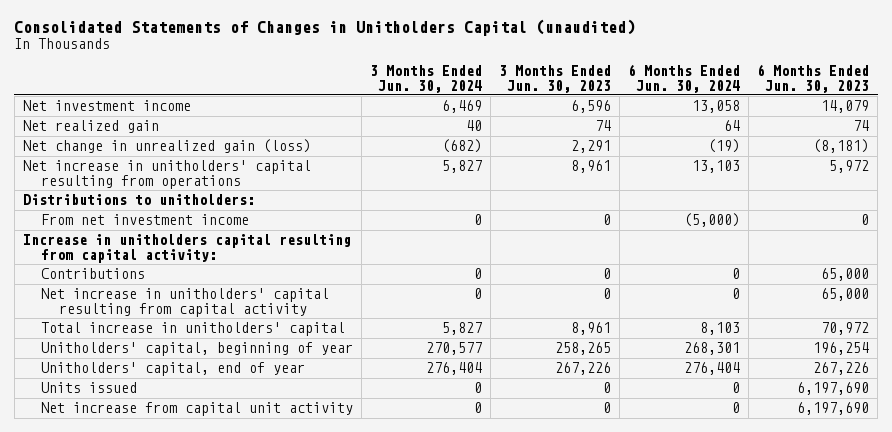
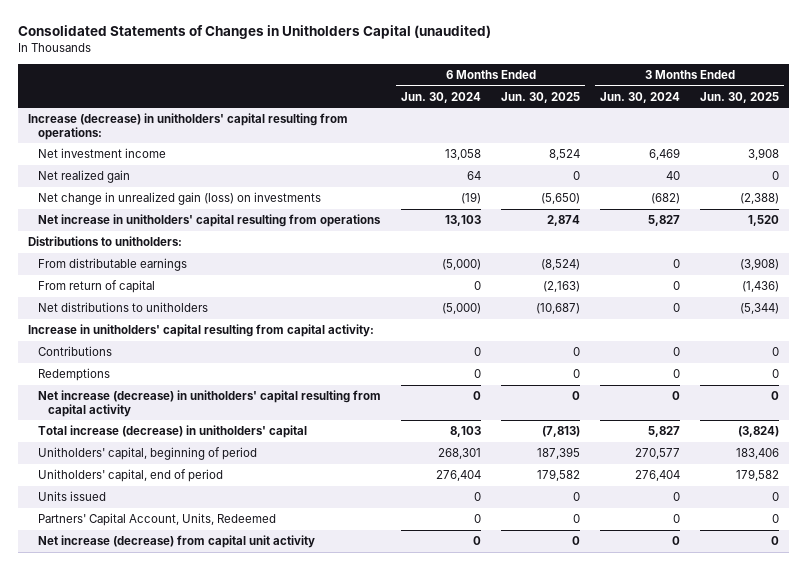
- | 3 Months Ended Jun. 30, 2024 | 3 Months Ended Jun. 30, 2023 | 6 Months Ended Jun. 30, 2024 | 6 Months Ended Jun. 30, 2023
+ | 6 Months Ended Jun. 30, 2024 | 6 Months Ended Jun. 30, 2025 | 3 Months Ended Jun. 30, 2024 | 3 Months Ended Jun. 30, 2025
+ Increase (decrease) in unitholders' capital resulting from operations:
- Net change in unrealized gain (loss) | (682) | 2,291 | (19) | (8,181)
+ Net change in unrealized gain (loss) on investments | (19) | (5,650) | (682) | (2,388)
- From net investment income | 0 | 0 | (5,000) | 0
- Increase in unitholders capital resulting from capital activity:
+ From distributable earnings | (5,000) | (8,524) | 0 | (3,908)
+ From return of capital | 0 | (2,163) | 0 | (1,436)
+ Net distributions to unitholders | (5,000) | (10,687) | 0 | (5,344)
+ Increase in unitholders' capital resulting from capital activity:
- Net increase in unitholders' capital resulting from capital activity | 0 | 0 | 0 | 65,000
- Total increase in unitholders' capital | 5,827 | 8,961 | 8,103 | 70,972
- Unitholders' capital, beginning of year | 270,577 | 258,265 | 268,301 | 196,254
- Unitholders' capital, end of year | 276,404 | 267,226 | 276,404 | 267,226
+ Redemptions | 0 | 0 | 0 | 0
+ Net increase (decrease) in unitholders' capital resulting from capital activity | 0 | 0 | 0 | 0
+ Total increase (decrease) in unitholders' capital | 8,103 | (7,813) | 5,827 | (3,824)
+ Unitholders' capital, beginning of period | 268,301 | 187,395 | 270,577 | 183,406
+ Unitholders' capital, end of period | 276,404 | 179,582 | 276,404 | 179,582
- Net increase from capital unit activity | 0 | 0 | 0 | 6,197,690
+ Partners' Capital Account, Units, Redeemed | 0 | 0 | 0 | 0
+ Net increase (decrease) from capital unit activity | 0 | 0 | 0 | 0

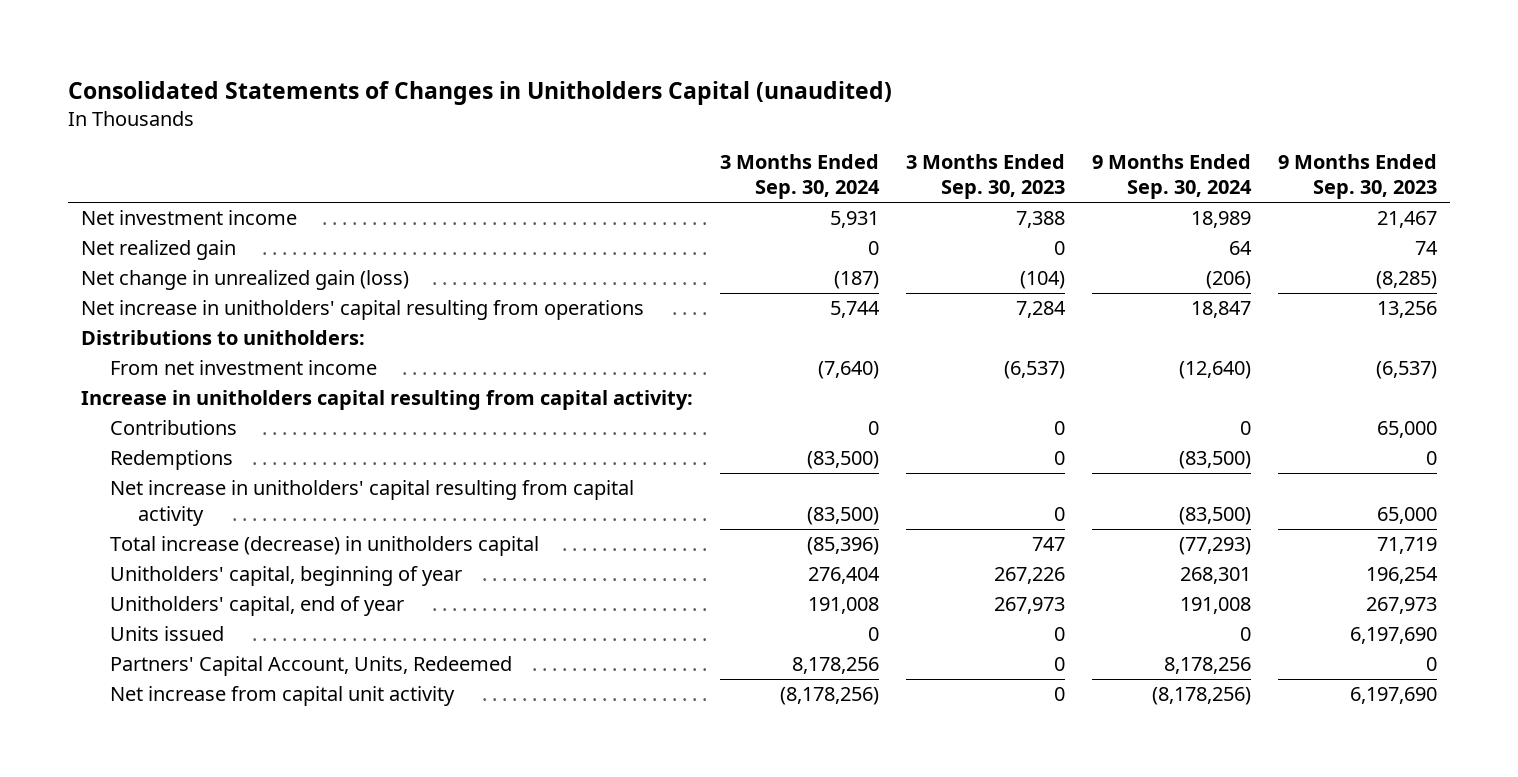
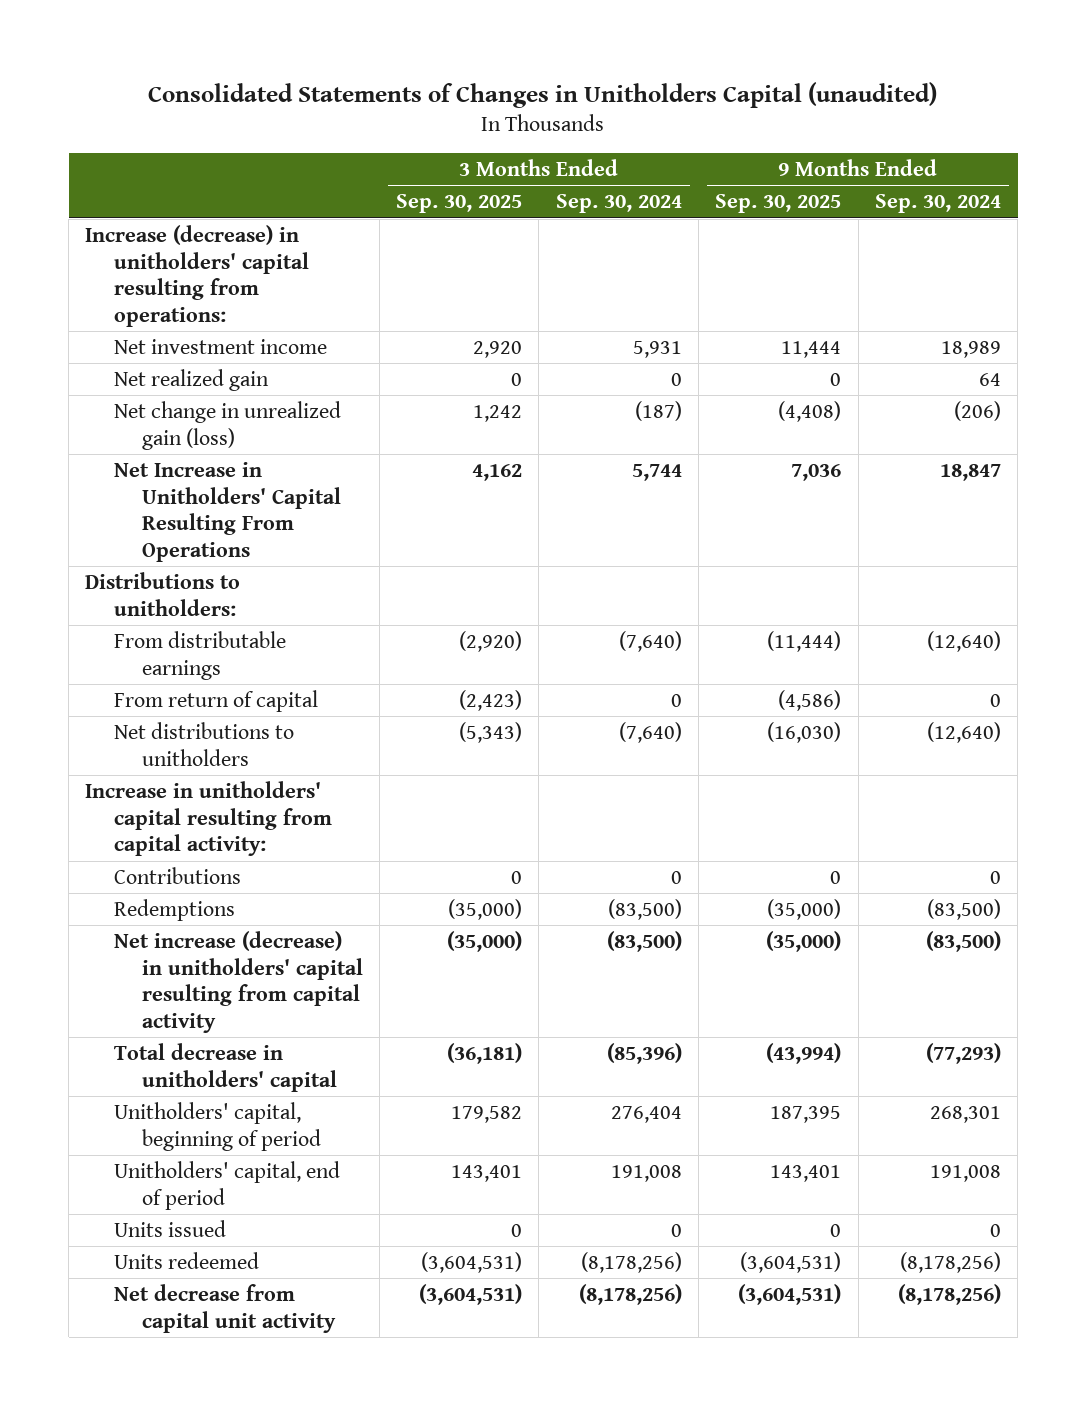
- | 3 Months Ended Sep. 30, 2024 | 3 Months Ended Sep. 30, 2023 | 9 Months Ended Sep. 30, 2024 | 9 Months Ended Sep. 30, 2023
+ | 3 Months Ended Sep. 30, 2025 | 3 Months Ended Sep. 30, 2024 | 9 Months Ended Sep. 30, 2025 | 9 Months Ended Sep. 30, 2024
+ Increase (decrease) in unitholders' capital resulting from operations:
- Net increase in unitholders' capital resulting from operations | 5,744 | 7,284 | 18,847 | 13,256
+ Net Increase in Unitholders' Capital Resulting From Operations | 4,162 | 5,744 | 7,036 | 18,847
- From net investment income | (7,640) | (6,537) | (12,640) | (6,537)
- Increase in unitholders capital resulting from capital activity:
+ From distributable earnings | (2,920) | (7,640) | (11,444) | (12,640)
+ From return of capital | (2,423) | 0 | (4,586) | 0
+ Net distributions to unitholders | (5,343) | (7,640) | (16,030) | (12,640)
+ Increase in unitholders' capital resulting from capital activity:
- Net increase in unitholders' capital resulting from capital activity | (83,500) | 0 | (83,500) | 65,000
- Total increase (decrease) in unitholders capital | (85,396) | 747 | (77,293) | 71,719
- Unitholders' capital, beginning of year | 276,404 | 267,226 | 268,301 | 196,254
- Unitholders' capital, end of year | 191,008 | 267,973 | 191,008 | 267,973
+ Net increase (decrease) in unitholders' capital resulting from capital activity | (35,000) | (83,500) | (35,000) | (83,500)
+ Total decrease in unitholders' capital | (36,181) | (85,396) | (43,994) | (77,293)
+ Unitholders' capital, beginning of period | 179,582 | 276,404 | 187,395 | 268,301
+ Unitholders' capital, end of period | 143,401 | 191,008 | 143,401 | 191,008
- Partners' Capital Account, Units, Redeemed | 8,178,256 | 0 | 8,178,256 | 0
- Net increase from capital unit activity | (8,178,256) | 0 | (8,178,256) | 6,197,690
+ Units redeemed | (3,604,531) | (8,178,256) | (3,604,531) | (8,178,256)
+ Net decrease from capital unit activity | (3,604,531) | (8,178,256) | (3,604,531) | (8,178,256)

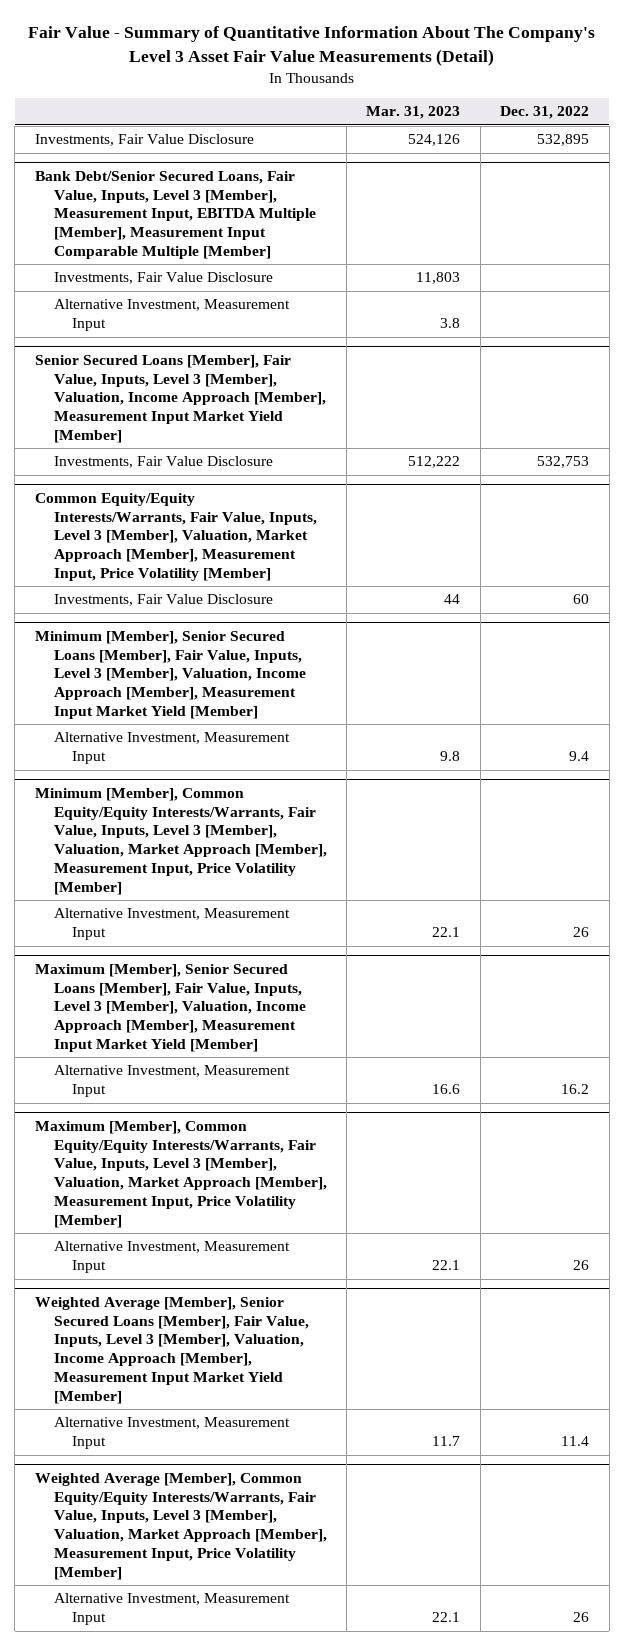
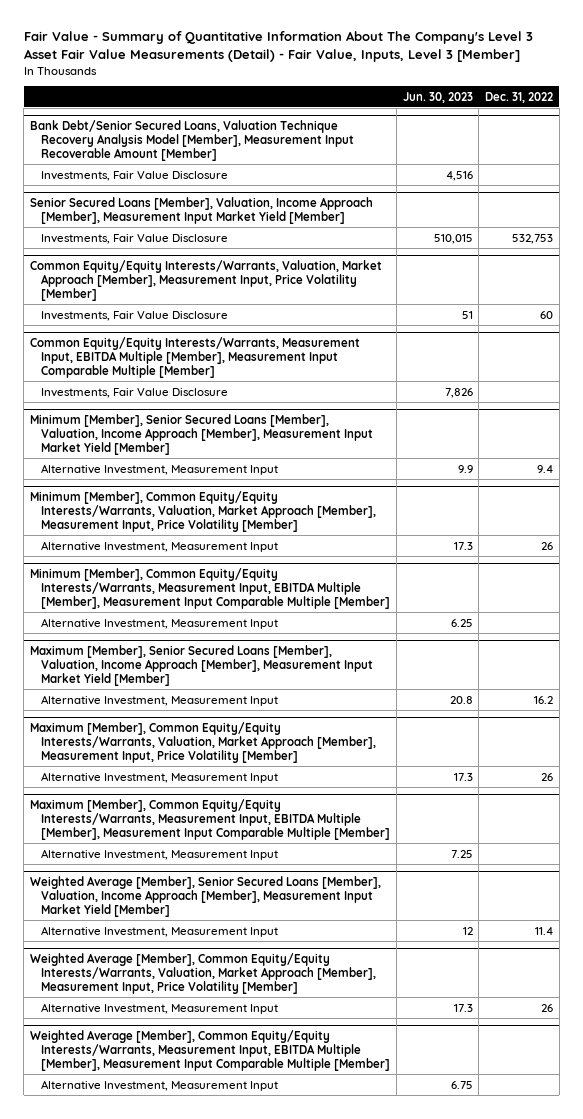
- Fair Value - Summary of Quantitative Information About The Company's Level 3 Asset Fair Value Measurements (Detail)
+ Fair Value - Summary of Quantitative Information About The Company's Level 3 Asset Fair Value Measurements (Detail) - Fair Value, Inputs, Level 3 [Member]
- | Mar. 31, 2023 | Dec. 31, 2022
+ | Jun. 30, 2023 | Dec. 31, 2022
- Investments, Fair Value Disclosure | 524,126 | 532,895
- Bank Debt/Senior Secured Loans, Fair Value, Inputs, Level 3 [Member], Measurement Input, EBITDA Multiple [Member], Measurement Input Comparable Multiple [Member]
+ Bank Debt/Senior Secured Loans, Valuation Technique Recovery Analysis Model [Member], Measurement Input Recoverable Amount [Member]
- Alternative Investment, Measurement Input | 3.8 |
- Senior Secured Loans [Member], Fair Value, Inputs, Level 3 [Member], Valuation, Income Approach [Member], Measurement Input Market Yield [Member]
+ Senior Secured Loans [Member], Valuation, Income Approach [Member], Measurement Input Market Yield [Member]
- Common Equity/Equity Interests/Warrants, Fair Value, Inputs, Level 3 [Member], Valuation, Market Approach [Member], Measurement Input, Price Volatility [Member]
+ Common Equity/Equity Interests/Warrants, Valuation, Market Approach [Member], Measurement Input, Price Volatility [Member]
- Minimum [Member], Senior Secured Loans [Member], Fair Value, Inputs, Level 3 [Member], Valuation, Income Approach [Member], Measurement Input Market Yield [Member]
+ Common Equity/Equity Interests/Warrants, Measurement Input, EBITDA Multiple [Member], Measurement Input Comparable Multiple [Member]
+ Investments, Fair Value Disclosure | 7,826 |
+ Minimum [Member], Senior Secured Loans [Member], Valuation, Income Approach [Member], Measurement Input Market Yield [Member]
- Minimum [Member], Common Equity/Equity Interests/Warrants, Fair Value, Inputs, Level 3 [Member], Valuation, Market Approach [Member], Measurement Input, Price Volatility [Member]
+ Minimum [Member], Common Equity/Equity Interests/Warrants, Valuation, Market Approach [Member], Measurement Input, Price Volatility [Member]
- Maximum [Member], Senior Secured Loans [Member], Fair Value, Inputs, Level 3 [Member], Valuation, Income Approach [Member], Measurement Input Market Yield [Member]
+ Minimum [Member], Common Equity/Equity Interests/Warrants, Measurement Input, EBITDA Multiple [Member], Measurement Input Comparable Multiple [Member]
+ Alternative Investment, Measurement Input | 6.25 |
+ Maximum [Member], Senior Secured Loans [Member], Valuation, Income Approach [Member], Measurement Input Market Yield [Member]
- Maximum [Member], Common Equity/Equity Interests/Warrants, Fair Value, Inputs, Level 3 [Member], Valuation, Market Approach [Member], Measurement Input, Price Volatility [Member]
+ Maximum [Member], Common Equity/Equity Interests/Warrants, Valuation, Market Approach [Member], Measurement Input, Price Volatility [Member]
- Weighted Average [Member], Senior Secured Loans [Member], Fair Value, Inputs, Level 3 [Member], Valuation, Income Approach [Member], Measurement Input Market Yield [Member]
+ Maximum [Member], Common Equity/Equity Interests/Warrants, Measurement Input, EBITDA Multiple [Member], Measurement Input Comparable Multiple [Member]
+ Alternative Investment, Measurement Input | 7.25 |
+ Weighted Average [Member], Senior Secured Loans [Member], Valuation, Income Approach [Member], Measurement Input Market Yield [Member]
- Weighted Average [Member], Common Equity/Equity Interests/Warrants, Fair Value, Inputs, Level 3 [Member], Valuation, Market Approach [Member], Measurement Input, Price Volatility [Member]
+ Weighted Average [Member], Common Equity/Equity Interests/Warrants, Valuation, Market Approach [Member], Measurement Input, Price Volatility [Member]
+ Weighted Average [Member], Common Equity/Equity Interests/Warrants, Measurement Input, EBITDA Multiple [Member], Measurement Input Comparable Multiple [Member]
+ Alternative Investment, Measurement Input | 6.75 |

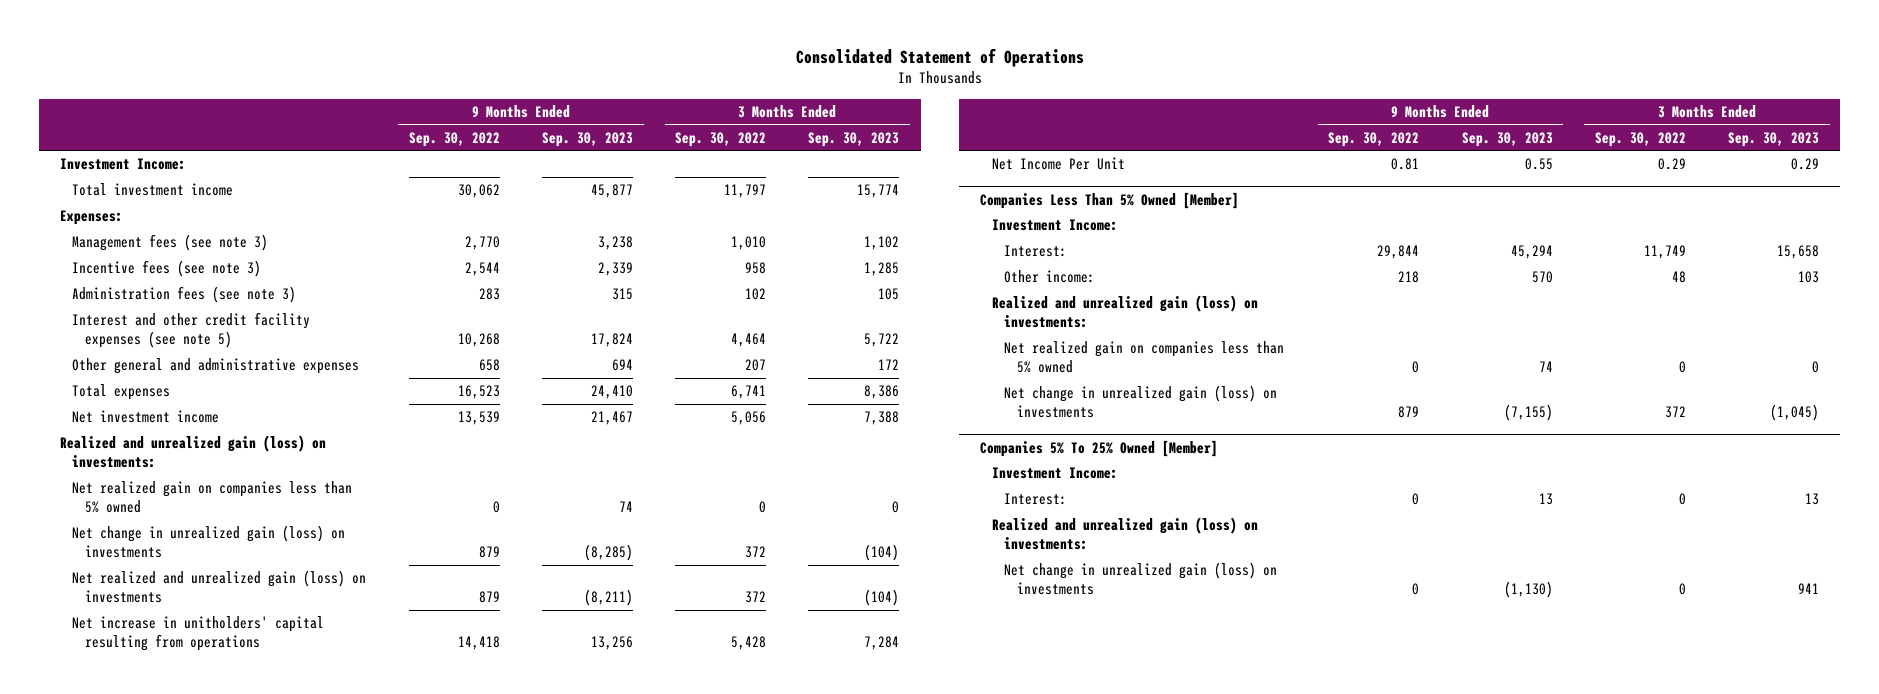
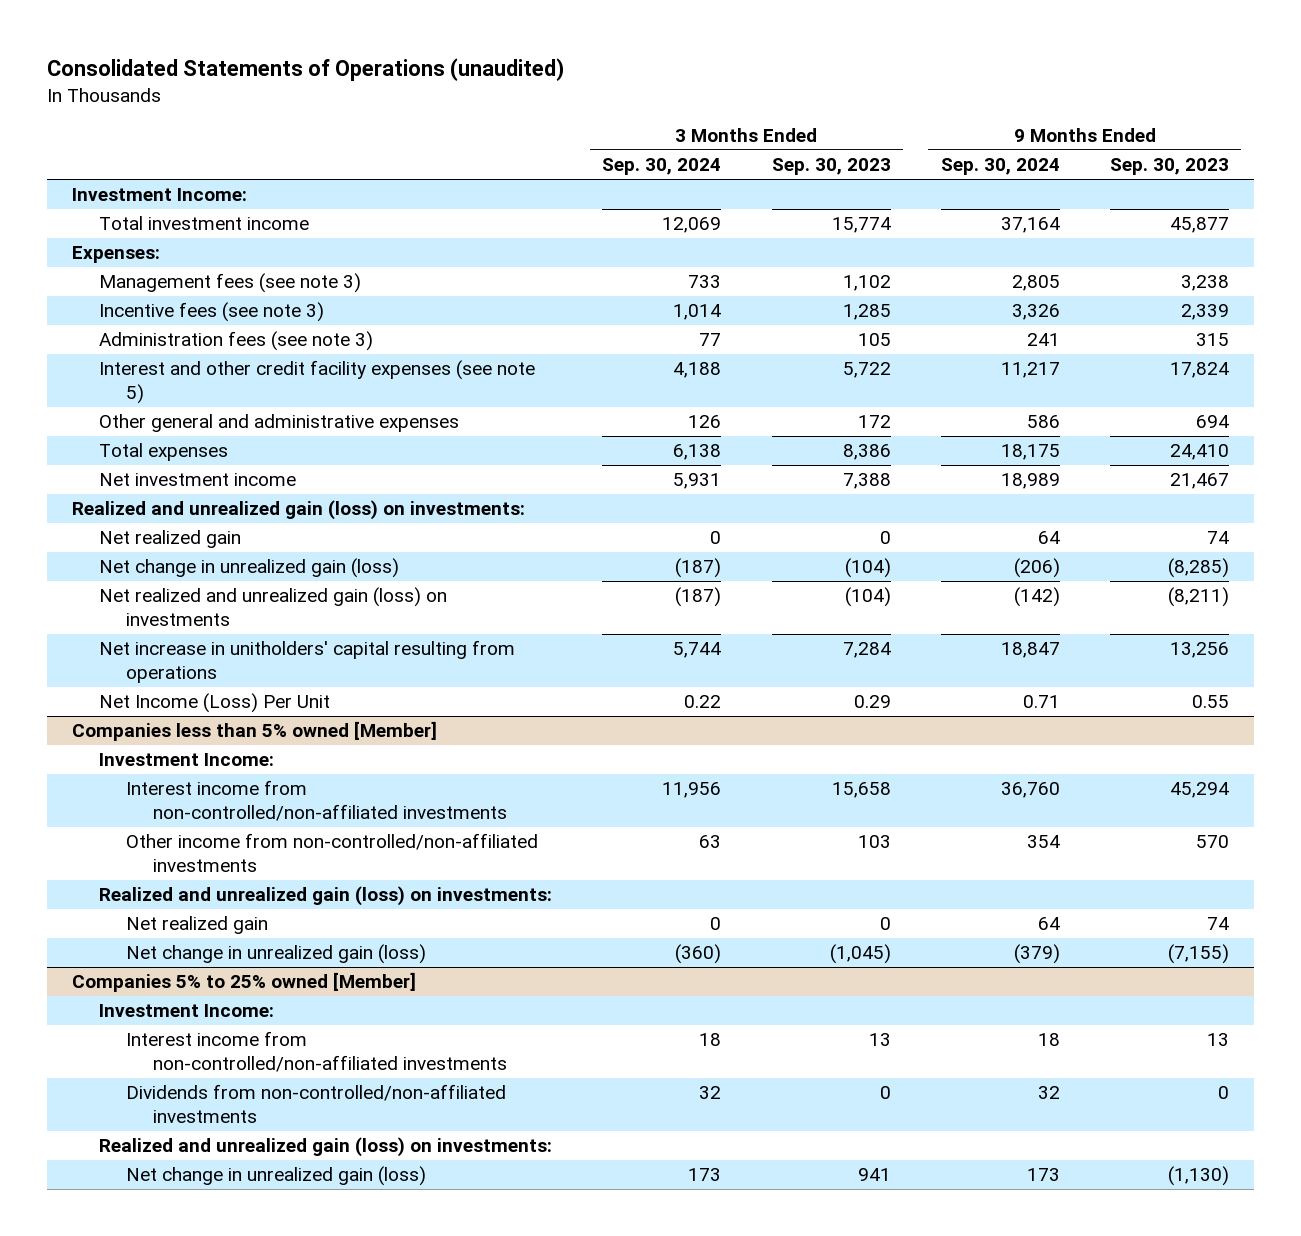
- Consolidated Statement of Operations
+ Consolidated Statements of Operations (unaudited)
- | 9 Months Ended Sep. 30, 2022 | 9 Months Ended Sep. 30, 2023 | 3 Months Ended Sep. 30, 2022 | 3 Months Ended Sep. 30, 2023
+ | 3 Months Ended Sep. 30, 2024 | 3 Months Ended Sep. 30, 2023 | 9 Months Ended Sep. 30, 2024 | 9 Months Ended Sep. 30, 2023
- Net realized gain on companies less than 5% owned | 0 | 74 | 0 | 0
- Net change in unrealized gain (loss) on investments | 879 | (8,285) | 372 | (104)
+ Net realized gain | 0 | 0 | 64 | 74
+ Net change in unrealized gain (loss) | (187) | (104) | (206) | (8,285)
- Net Income Per Unit | 0.81 | 0.55 | 0.29 | 0.29
- Companies Less Than 5% Owned [Member]
+ Net Income (Loss) Per Unit | 0.22 | 0.29 | 0.71 | 0.55
+ Companies less than 5% owned [Member]
- Interest: | 29,844 | 45,294 | 11,749 | 15,658
- Other income: | 218 | 570 | 48 | 103
+ Interest income from non-controlled/non-affiliated investments | 11,956 | 15,658 | 36,760 | 45,294
+ Other income from non-controlled/non-affiliated investments | 63 | 103 | 354 | 570
- Net realized gain on companies less than 5% owned | 0 | 74 | 0 | 0
- Net change in unrealized gain (loss) on investments | 879 | (7,155) | 372 | (1,045)
- Companies 5% To 25% Owned [Member]
+ Net realized gain | 0 | 0 | 64 | 74
+ Net change in unrealized gain (loss) | (360) | (1,045) | (379) | (7,155)
+ Companies 5% to 25% owned [Member]
- Interest: | 0 | 13 | 0 | 13
+ Interest income from non-controlled/non-affiliated investments | 18 | 13 | 18 | 13
+ Dividends from non-controlled/non-affiliated investments | 32 | 0 | 32 | 0
- Net change in unrealized gain (loss) on investments | 0 | (1,130) | 0 | 941
+ Net change in unrealized gain (loss) | 173 | 941 | 173 | (1,130)

